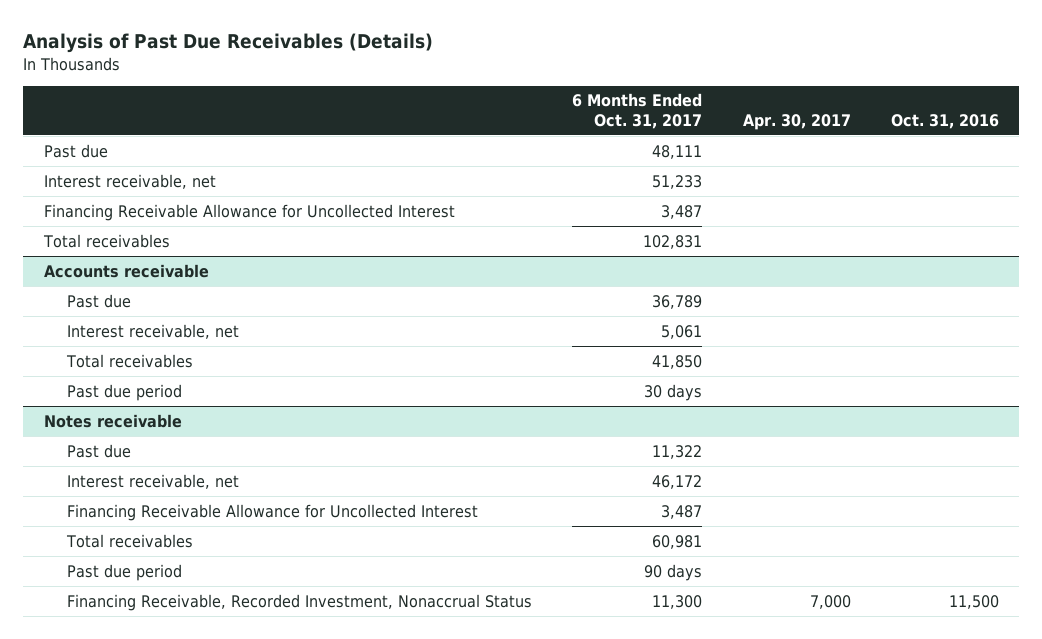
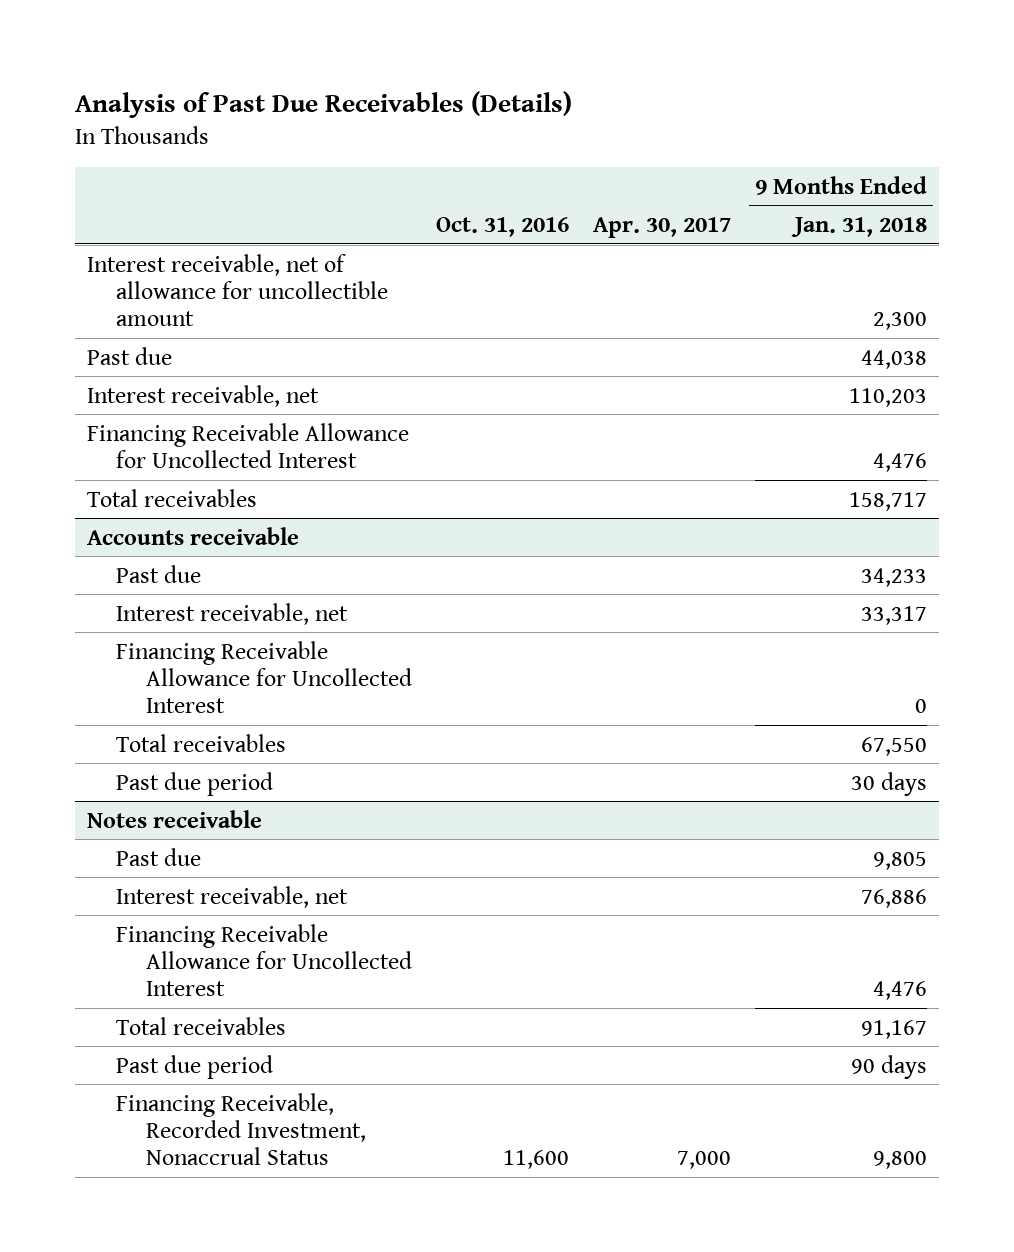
- | 6 Months Ended Oct. 31, 2017 | Apr. 30, 2017 | Oct. 31, 2016
+ | Oct. 31, 2016 | Apr. 30, 2017 | 9 Months Ended Jan. 31, 2018
+ Interest receivable, net of allowance for uncollectible amount | | | 2,300
@ Accounts receivable
+ Financing Receivable Allowance for Uncollected Interest | | | 0
@ Notes receivable
- Financing Receivable, Recorded Investment, Nonaccrual Status | 11,300 | 7,000 | 11,500
+ Financing Receivable, Recorded Investment, Nonaccrual Status | 11,600 | 7,000 | 9,800

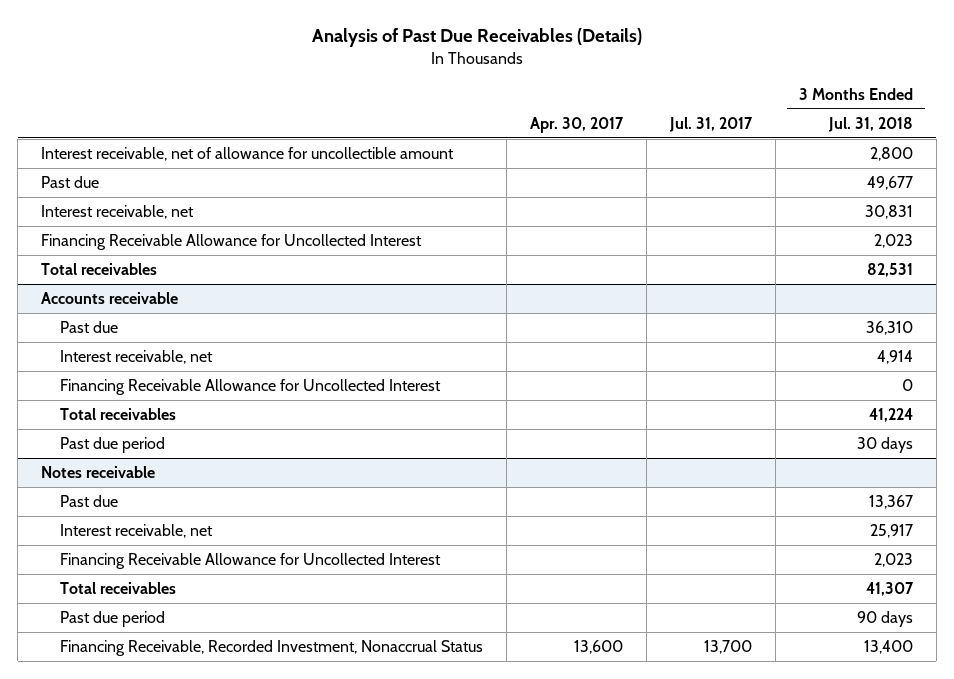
- | Oct. 31, 2016 | Apr. 30, 2017 | 9 Months Ended Jan. 31, 2018
+ | Apr. 30, 2017 | Jul. 31, 2017 | 3 Months Ended Jul. 31, 2018
@ Notes receivable
- Financing Receivable, Recorded Investment, Nonaccrual Status | 11,600 | 7,000 | 9,800
+ Financing Receivable, Recorded Investment, Nonaccrual Status | 13,600 | 13,700 | 13,400

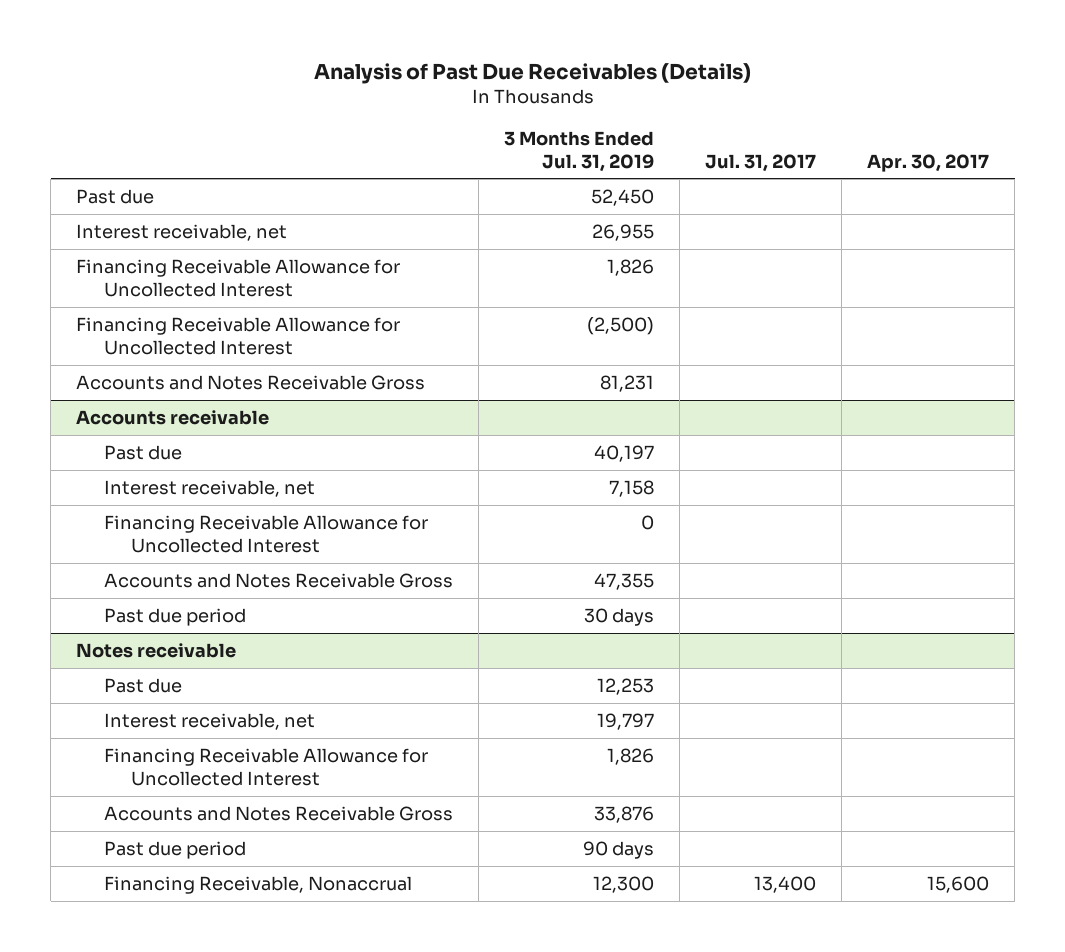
- | Apr. 30, 2017 | Jul. 31, 2017 | 3 Months Ended Jul. 31, 2018
+ | 3 Months Ended Jul. 31, 2019 | Jul. 31, 2017 | Apr. 30, 2017
- Interest receivable, net of allowance for uncollectible amount | | | 2,800
- Total receivables | | | 82,531
+ Financing Receivable Allowance for Uncollected Interest | (2,500) | |
+ Accounts and Notes Receivable Gross | 81,231 | |
@ Accounts receivable
- Total receivables | | | 41,224
+ Accounts and Notes Receivable Gross | 47,355 | |
@ Notes receivable
- Total receivables | | | 41,307
+ Accounts and Notes Receivable Gross | 33,876 | |
- Financing Receivable, Recorded Investment, Nonaccrual Status | 13,600 | 13,700 | 13,400
+ Financing Receivable, Nonaccrual | 12,300 | 13,400 | 15,600

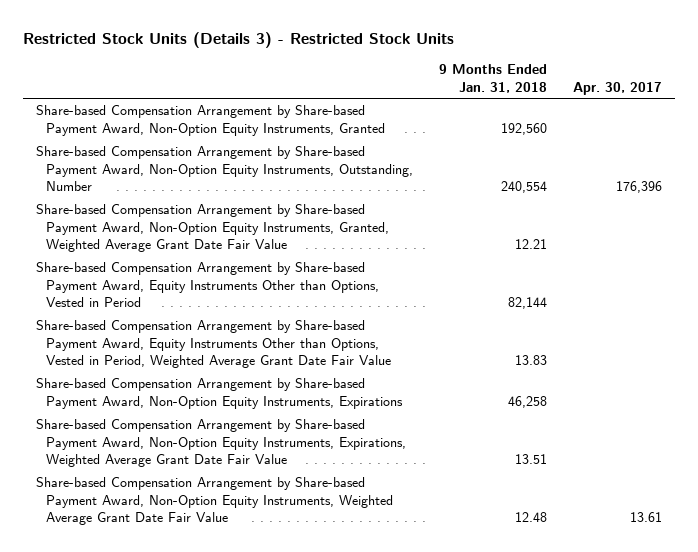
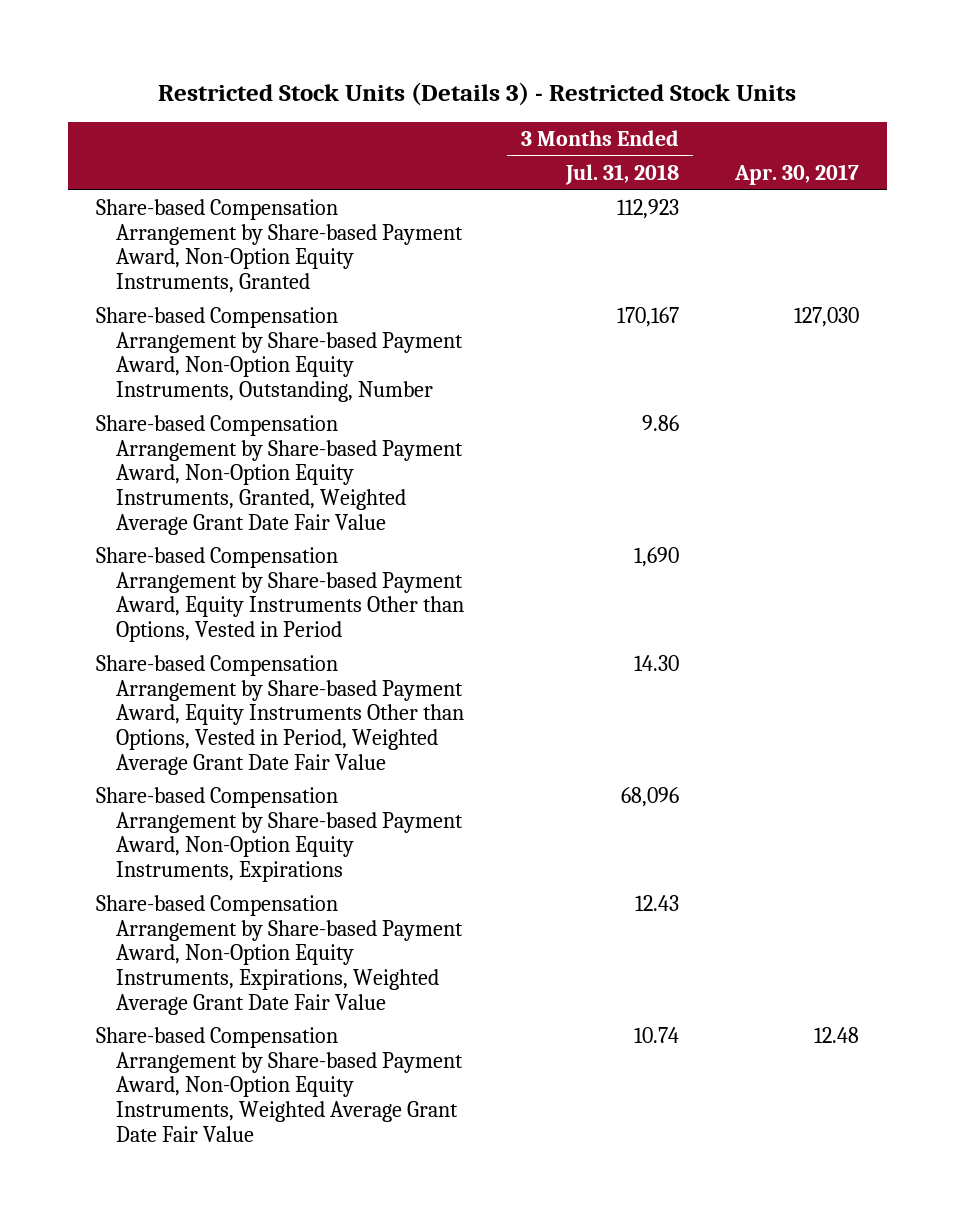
- | 9 Months Ended Jan. 31, 2018 | Apr. 30, 2017
+ | 3 Months Ended Jul. 31, 2018 | Apr. 30, 2017
- Share-based Compensation Arrangement by Share-based Payment Award, Non-Option Equity Instruments, Outstanding, Number | 240,554 | 176,396
+ Share-based Compensation Arrangement by Share-based Payment Award, Non-Option Equity Instruments, Outstanding, Number | 170,167 | 127,030
- Share-based Compensation Arrangement by Share-based Payment Award, Non-Option Equity Instruments, Weighted Average Grant Date Fair Value | 12.48 | 13.61
+ Share-based Compensation Arrangement by Share-based Payment Award, Non-Option Equity Instruments, Weighted Average Grant Date Fair Value | 10.74 | 12.48

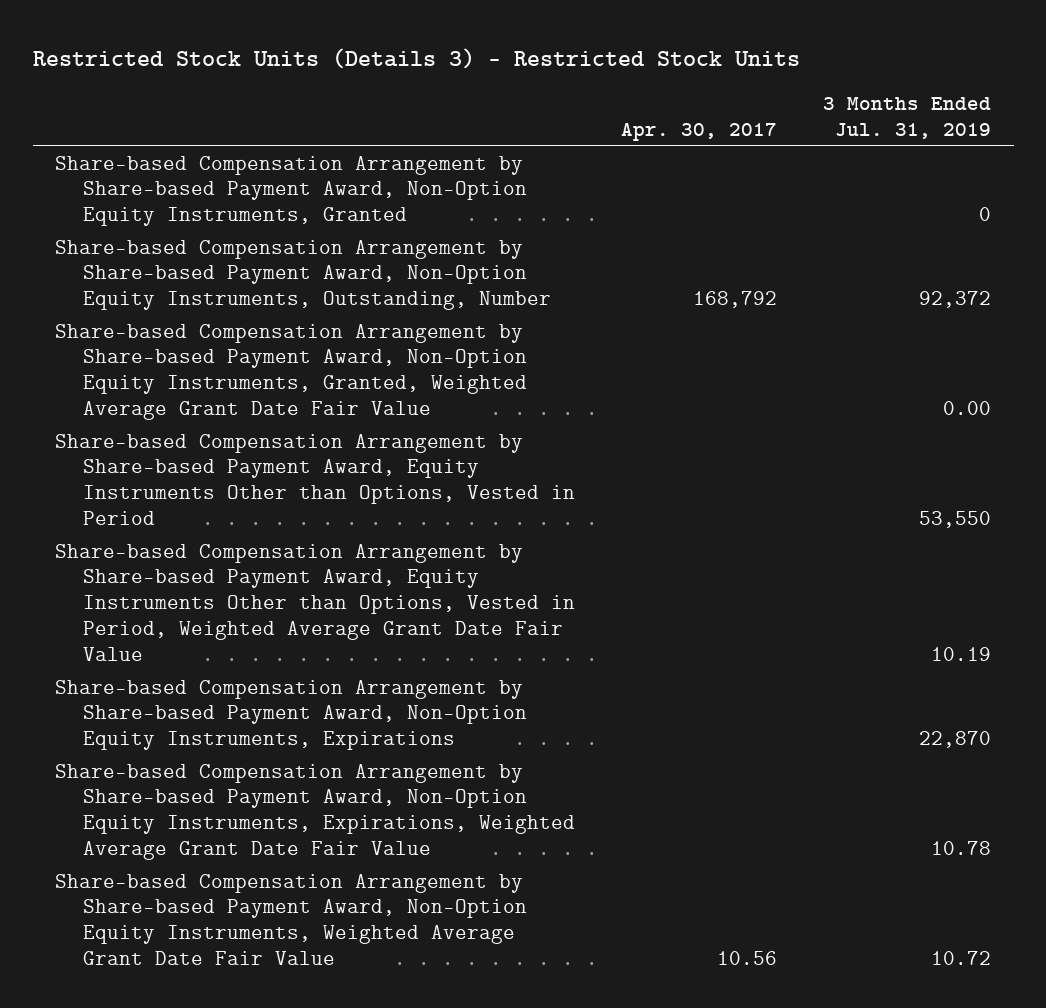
- | 3 Months Ended Jul. 31, 2018 | Apr. 30, 2017
+ | Apr. 30, 2017 | 3 Months Ended Jul. 31, 2019
- Share-based Compensation Arrangement by Share-based Payment Award, Non-Option Equity Instruments, Outstanding, Number | 170,167 | 127,030
+ Share-based Compensation Arrangement by Share-based Payment Award, Non-Option Equity Instruments, Outstanding, Number | 168,792 | 92,372
- Share-based Compensation Arrangement by Share-based Payment Award, Non-Option Equity Instruments, Weighted Average Grant Date Fair Value | 10.74 | 12.48
+ Share-based Compensation Arrangement by Share-based Payment Award, Non-Option Equity Instruments, Weighted Average Grant Date Fair Value | 10.56 | 10.72

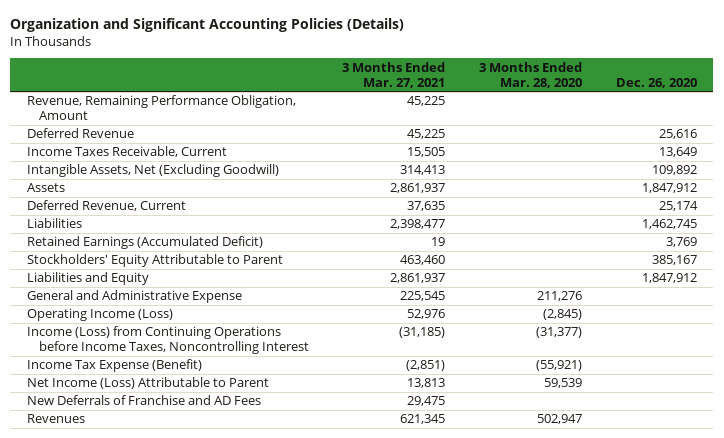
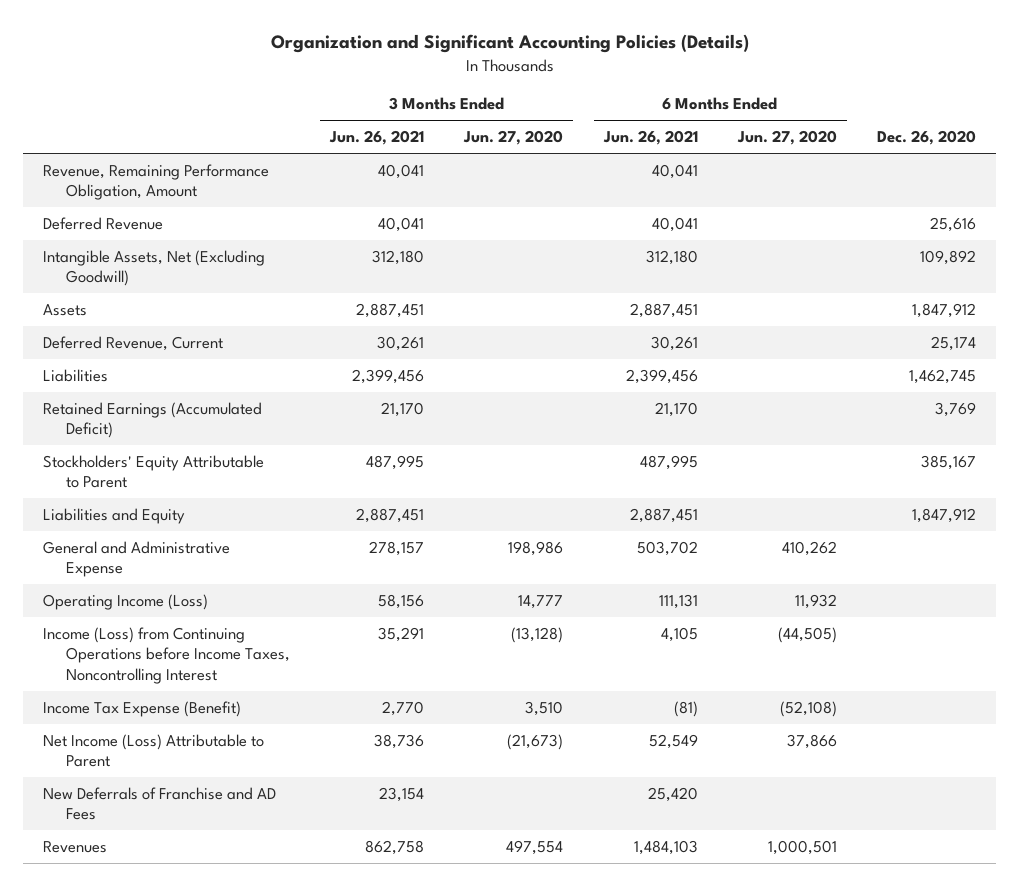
- | 3 Months Ended Mar. 27, 2021 | 3 Months Ended Mar. 28, 2020 | Dec. 26, 2020
+ | 3 Months Ended Jun. 26, 2021 | 3 Months Ended Jun. 27, 2020 | 6 Months Ended Jun. 26, 2021 | 6 Months Ended Jun. 27, 2020 | Dec. 26, 2020
- Income Taxes Receivable, Current | 15,505 | | 13,649

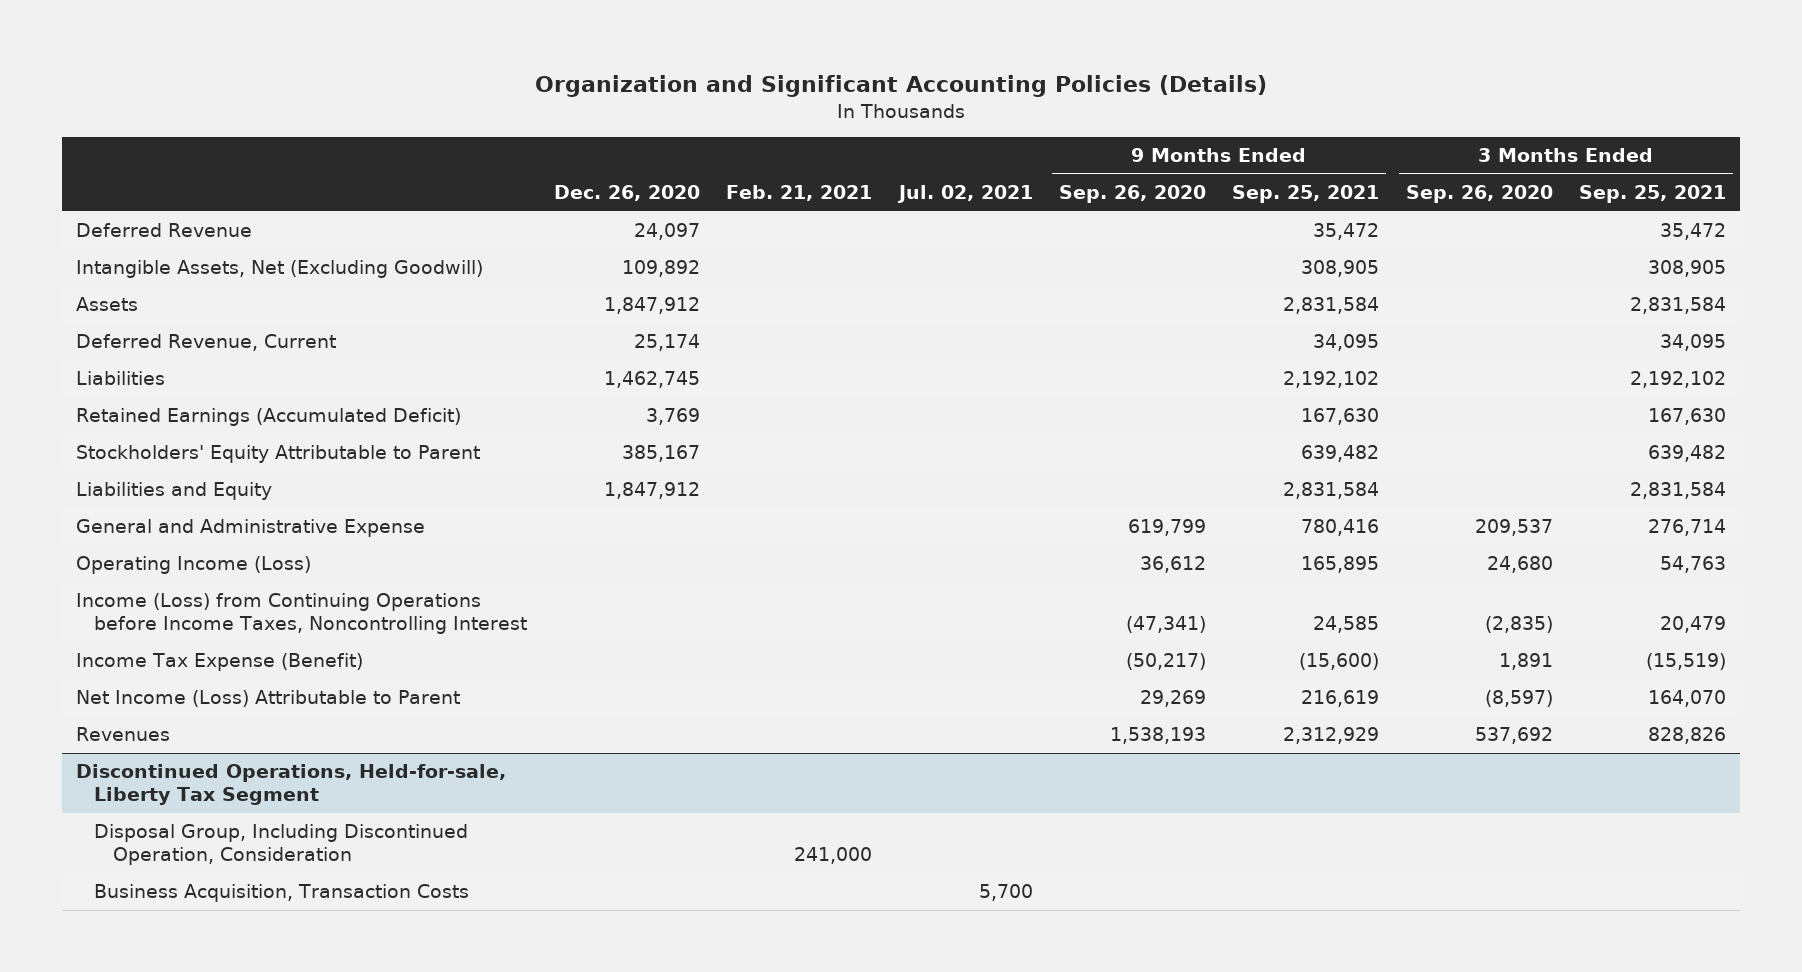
- | 3 Months Ended Jun. 26, 2021 | 3 Months Ended Jun. 27, 2020 | 6 Months Ended Jun. 26, 2021 | 6 Months Ended Jun. 27, 2020 | Dec. 26, 2020
+ | Dec. 26, 2020 | Feb. 21, 2021 | Jul. 02, 2021 | 9 Months Ended Sep. 26, 2020 | 9 Months Ended Sep. 25, 2021 | 3 Months Ended Sep. 26, 2020 | 3 Months Ended Sep. 25, 2021
- Revenue, Remaining Performance Obligation, Amount | 40,041 | | 40,041 | |
- Deferred Revenue | 40,041 | | 40,041 | | 25,616
+ Deferred Revenue | 24,097 | | | | 35,472 | | 35,472
- New Deferrals of Franchise and AD Fees | 23,154 | | 25,420 | |
+ Discontinued Operations, Held-for-sale, Liberty Tax Segment
+ Disposal Group, Including Discontinued Operation, Consideration | | 241,000 | | | | |
+ Business Acquisition, Transaction Costs | | | 5,700 | | | |

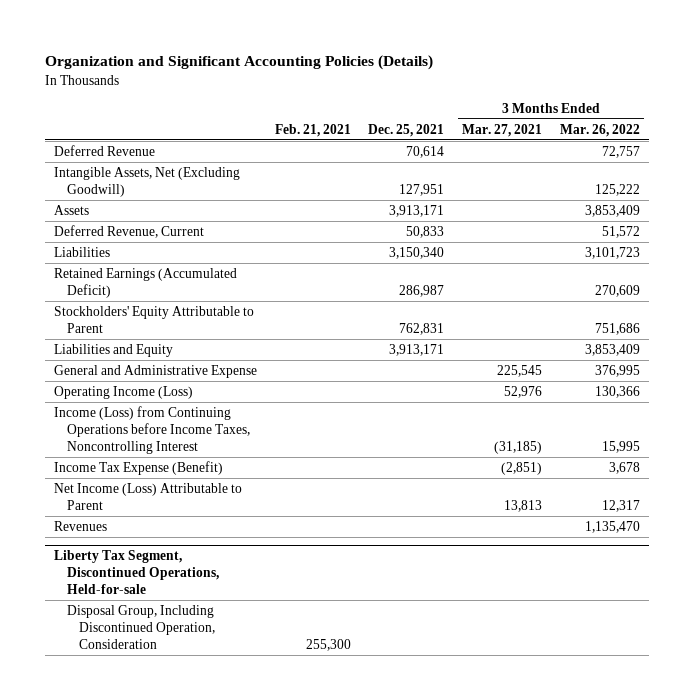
- | Dec. 26, 2020 | Feb. 21, 2021 | Jul. 02, 2021 | 9 Months Ended Sep. 26, 2020 | 9 Months Ended Sep. 25, 2021 | 3 Months Ended Sep. 26, 2020 | 3 Months Ended Sep. 25, 2021
+ | Feb. 21, 2021 | Dec. 25, 2021 | 3 Months Ended Mar. 27, 2021 | 3 Months Ended Mar. 26, 2022
- Discontinued Operations, Held-for-sale, Liberty Tax Segment
- Disposal Group, Including Discontinued Operation, Consideration | | 241,000 | | | | |
- Business Acquisition, Transaction Costs | | | 5,700 | | | |
+ Liberty Tax Segment, Discontinued Operations, Held-for-sale
+ Disposal Group, Including Discontinued Operation, Consideration | 255,300 | | |

